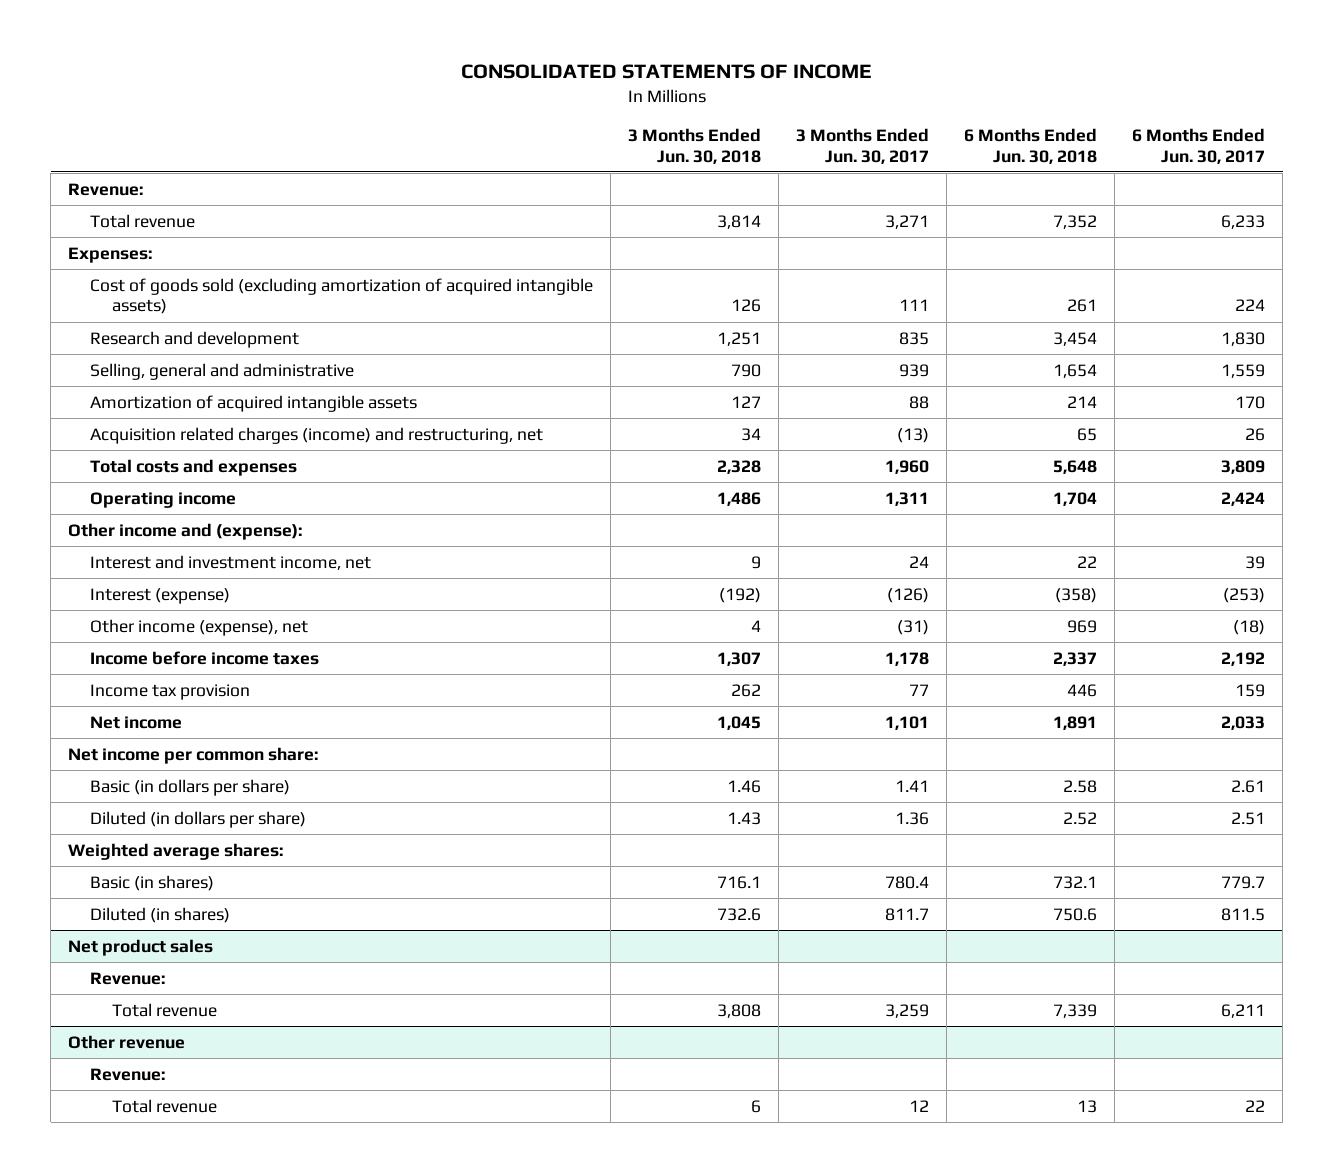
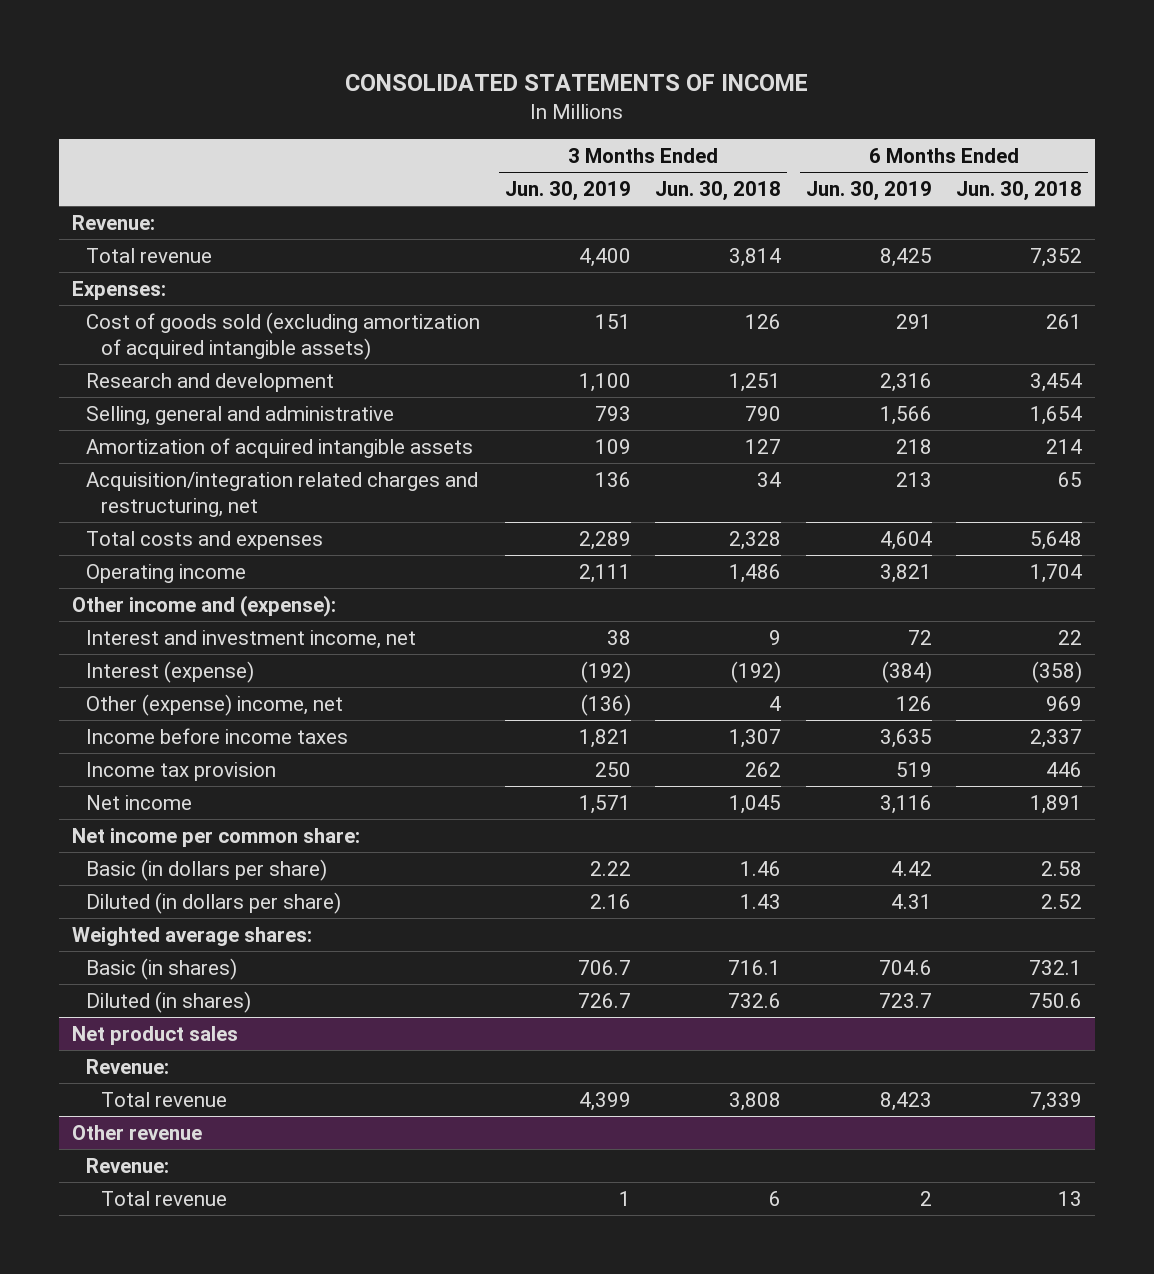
- | 3 Months Ended Jun. 30, 2018 | 3 Months Ended Jun. 30, 2017 | 6 Months Ended Jun. 30, 2018 | 6 Months Ended Jun. 30, 2017
+ | 3 Months Ended Jun. 30, 2019 | 3 Months Ended Jun. 30, 2018 | 6 Months Ended Jun. 30, 2019 | 6 Months Ended Jun. 30, 2018
- Acquisition related charges (income) and restructuring, net | 34 | (13) | 65 | 26
+ Acquisition/integration related charges and restructuring, net | 136 | 34 | 213 | 65
- Other income (expense), net | 4 | (31) | 969 | (18)
+ Other (expense) income, net | (136) | 4 | 126 | 969

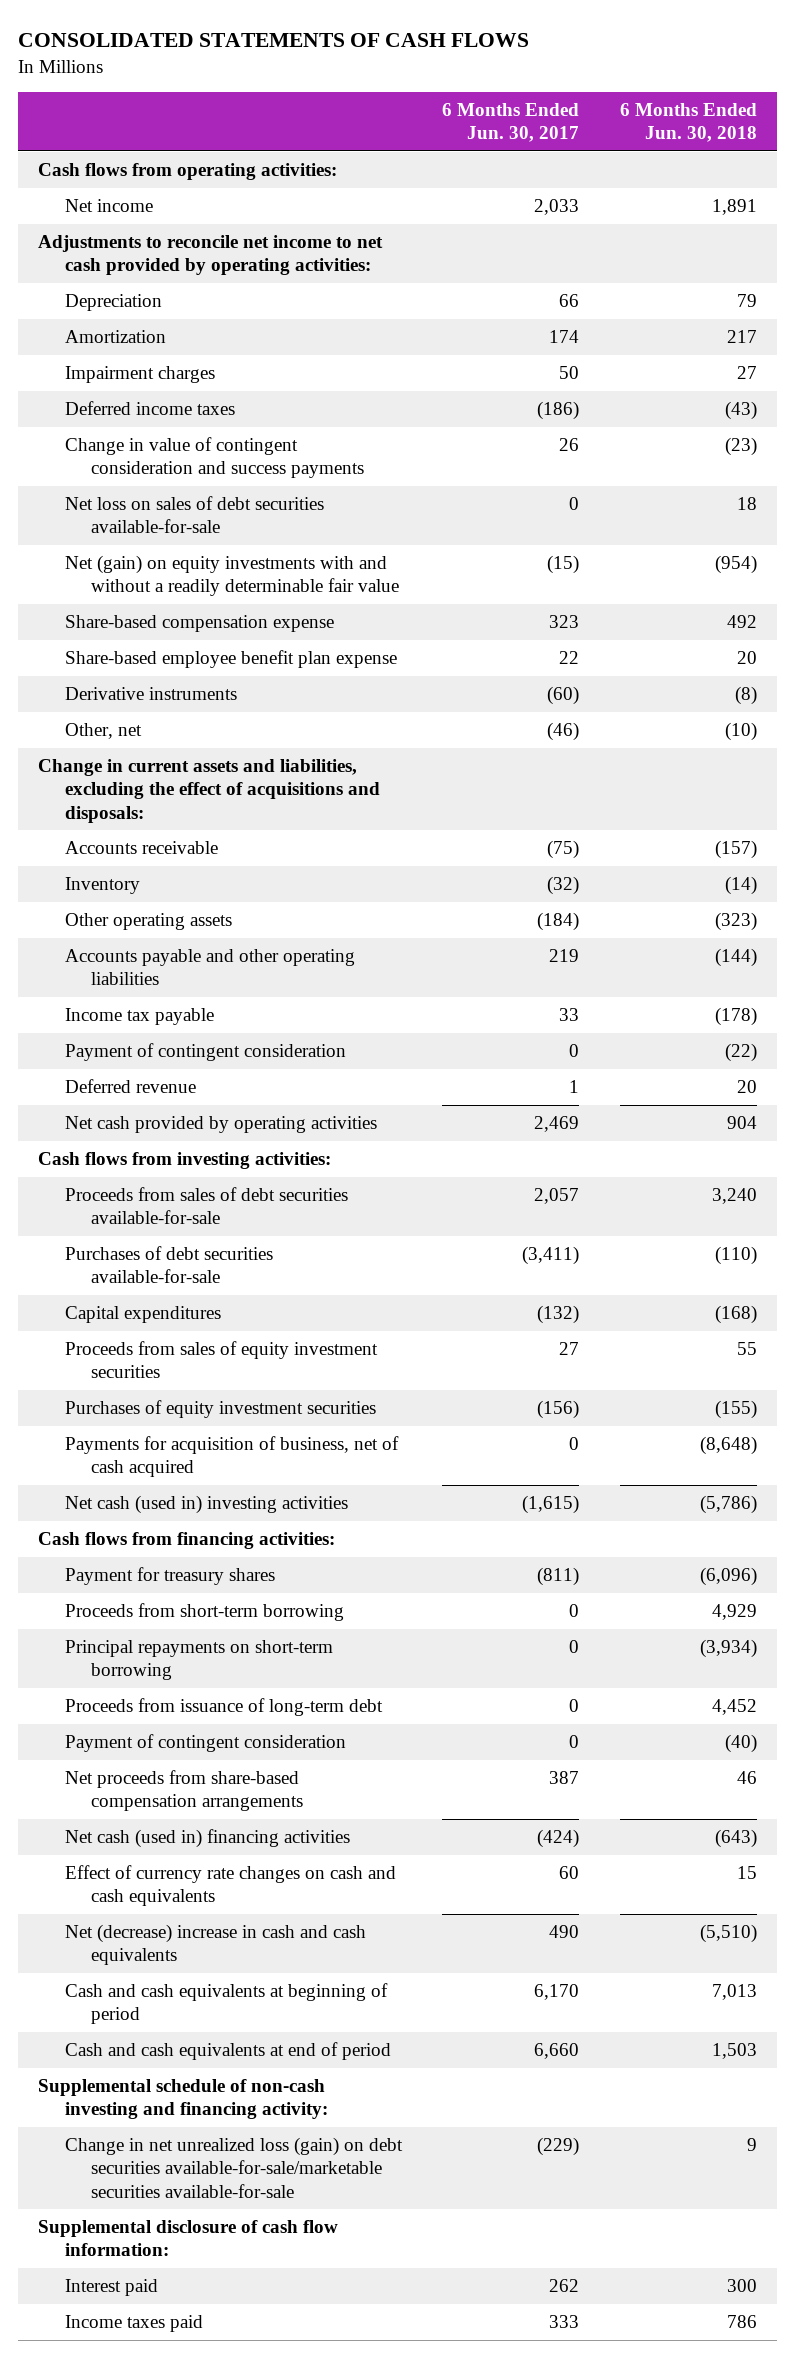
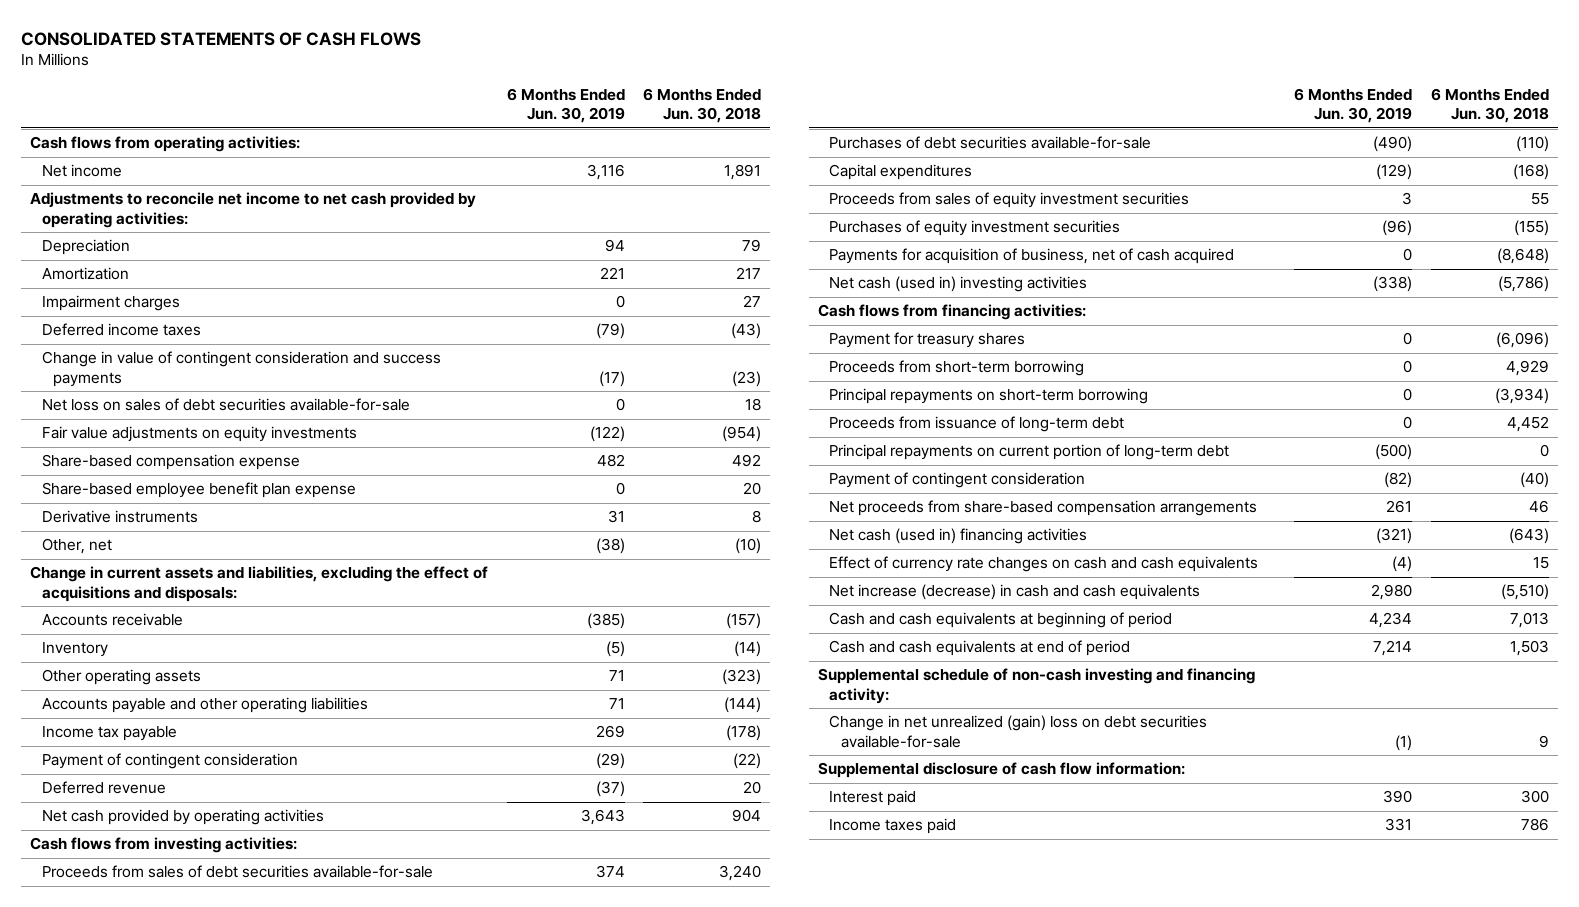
- | 6 Months Ended Jun. 30, 2017 | 6 Months Ended Jun. 30, 2018
+ | 6 Months Ended Jun. 30, 2019 | 6 Months Ended Jun. 30, 2018
- Net (gain) on equity investments with and without a readily determinable fair value | (15) | (954)
+ Fair value adjustments on equity investments | (122) | (954)
- Derivative instruments | (60) | (8)
+ Derivative instruments | 31 | 8
+ Principal repayments on current portion of long-term debt | (500) | 0
- Net (decrease) increase in cash and cash equivalents | 490 | (5,510)
+ Net increase (decrease) in cash and cash equivalents | 2,980 | (5,510)
- Change in net unrealized loss (gain) on debt securities available-for-sale/marketable securities available-for-sale | (229) | 9
+ Change in net unrealized (gain) loss on debt securities available-for-sale | (1) | 9

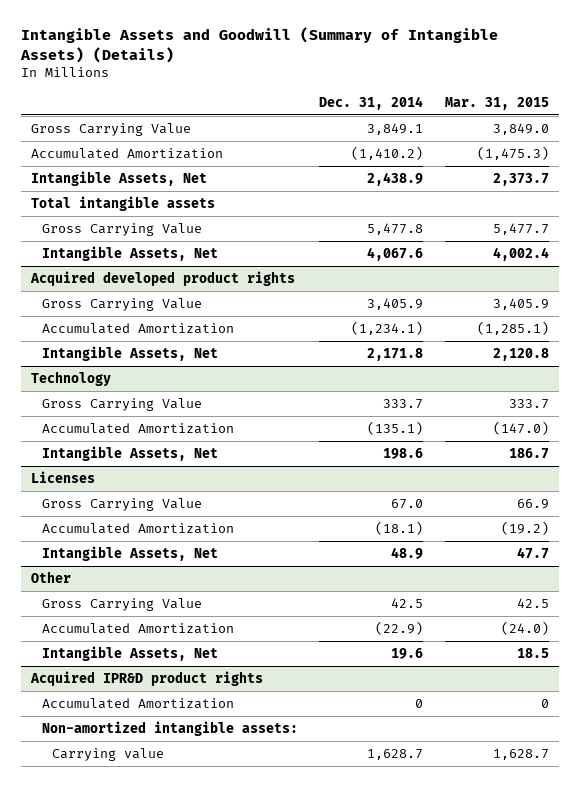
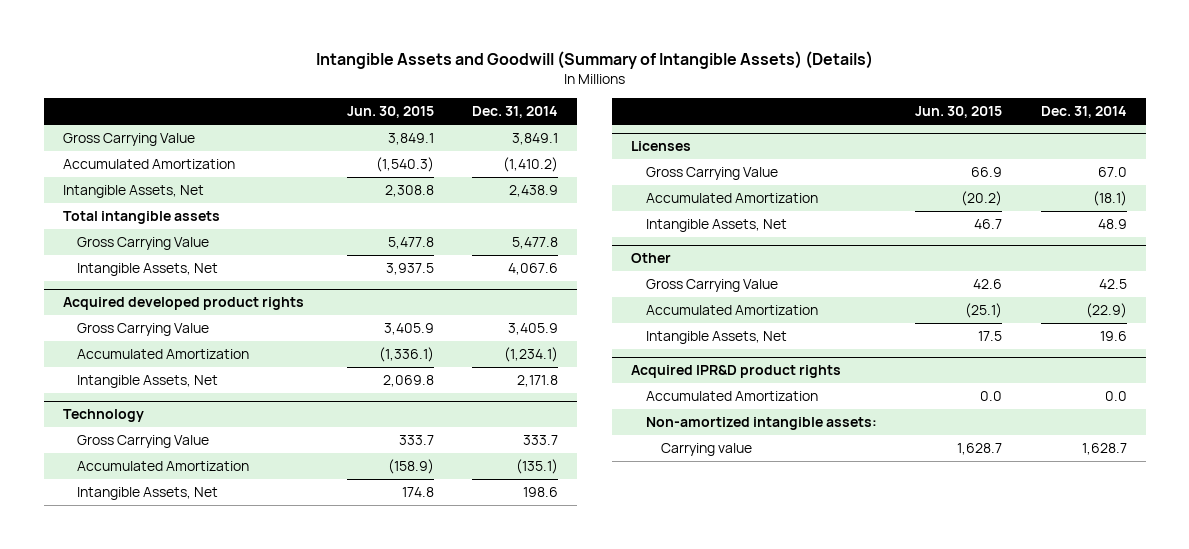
- | Dec. 31, 2014 | Mar. 31, 2015
+ | Jun. 30, 2015 | Dec. 31, 2014
@ Acquired IPR&D product rights
- Accumulated Amortization | 0 | 0
+ Accumulated Amortization | 0.0 | 0.0

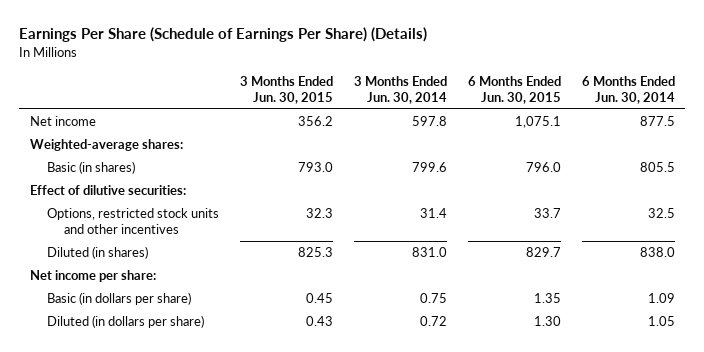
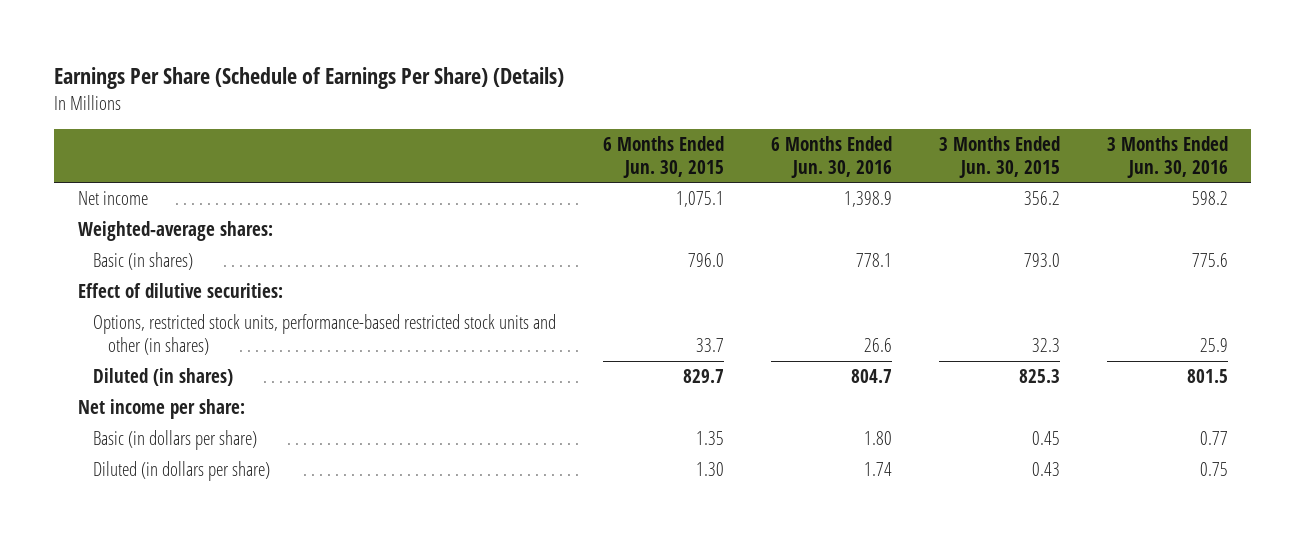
- | 3 Months Ended Jun. 30, 2015 | 3 Months Ended Jun. 30, 2014 | 6 Months Ended Jun. 30, 2015 | 6 Months Ended Jun. 30, 2014
+ | 6 Months Ended Jun. 30, 2015 | 6 Months Ended Jun. 30, 2016 | 3 Months Ended Jun. 30, 2015 | 3 Months Ended Jun. 30, 2016
- Options, restricted stock units and other incentives | 32.3 | 31.4 | 33.7 | 32.5
+ Options, restricted stock units, performance-based restricted stock units and other (in shares) | 33.7 | 26.6 | 32.3 | 25.9

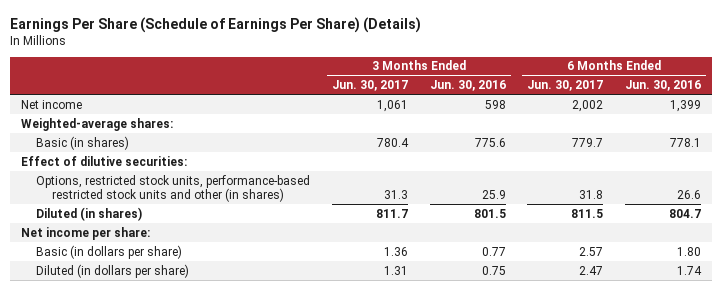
- | 6 Months Ended Jun. 30, 2015 | 6 Months Ended Jun. 30, 2016 | 3 Months Ended Jun. 30, 2015 | 3 Months Ended Jun. 30, 2016
+ | 3 Months Ended Jun. 30, 2017 | 3 Months Ended Jun. 30, 2016 | 6 Months Ended Jun. 30, 2017 | 6 Months Ended Jun. 30, 2016
- Net income | 1,075.1 | 1,398.9 | 356.2 | 598.2
+ Net income | 1,061 | 598 | 2,002 | 1,399

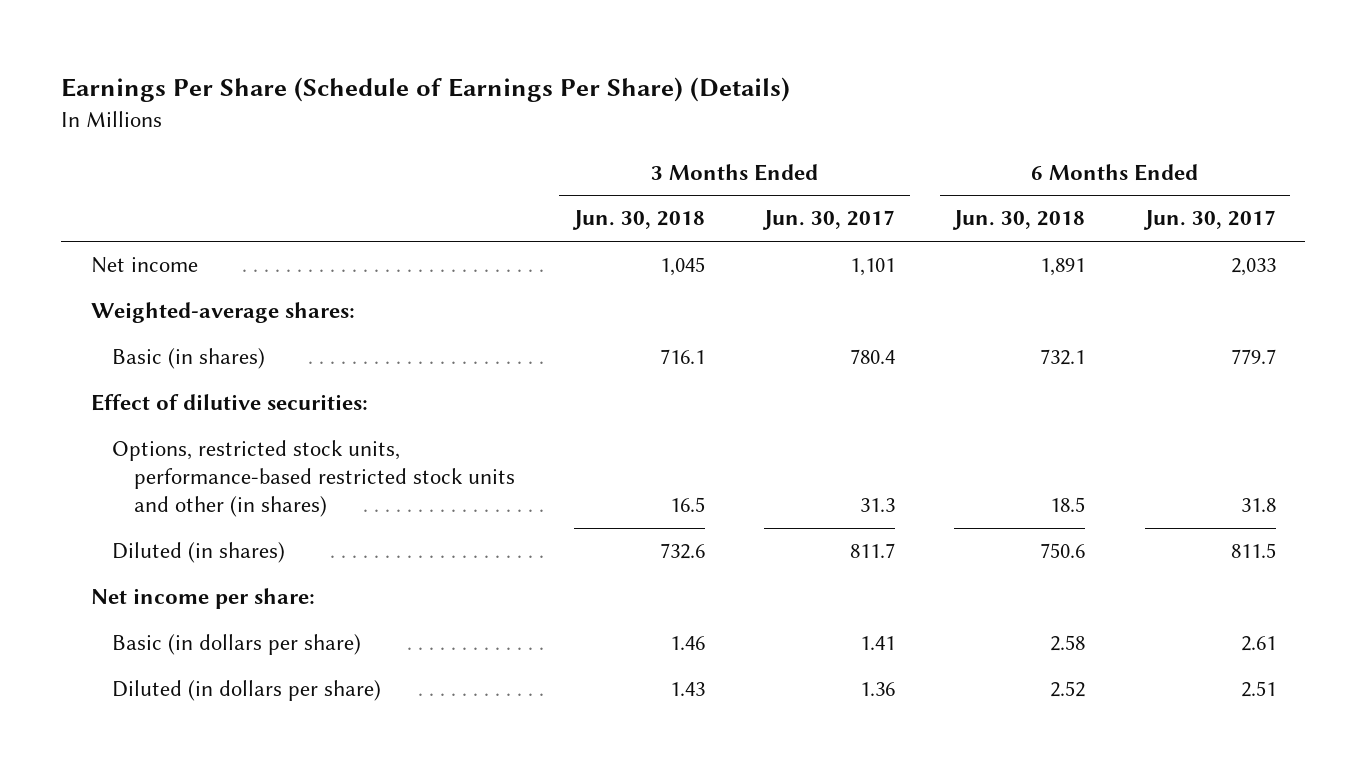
- | 3 Months Ended Jun. 30, 2017 | 3 Months Ended Jun. 30, 2016 | 6 Months Ended Jun. 30, 2017 | 6 Months Ended Jun. 30, 2016
+ | 3 Months Ended Jun. 30, 2018 | 3 Months Ended Jun. 30, 2017 | 6 Months Ended Jun. 30, 2018 | 6 Months Ended Jun. 30, 2017
- Net income | 1,061 | 598 | 2,002 | 1,399
+ Net income | 1,045 | 1,101 | 1,891 | 2,033
- Basic (in dollars per share) | 1.36 | 0.77 | 2.57 | 1.80
- Diluted (in dollars per share) | 1.31 | 0.75 | 2.47 | 1.74
+ Basic (in dollars per share) | 1.46 | 1.41 | 2.58 | 2.61
+ Diluted (in dollars per share) | 1.43 | 1.36 | 2.52 | 2.51

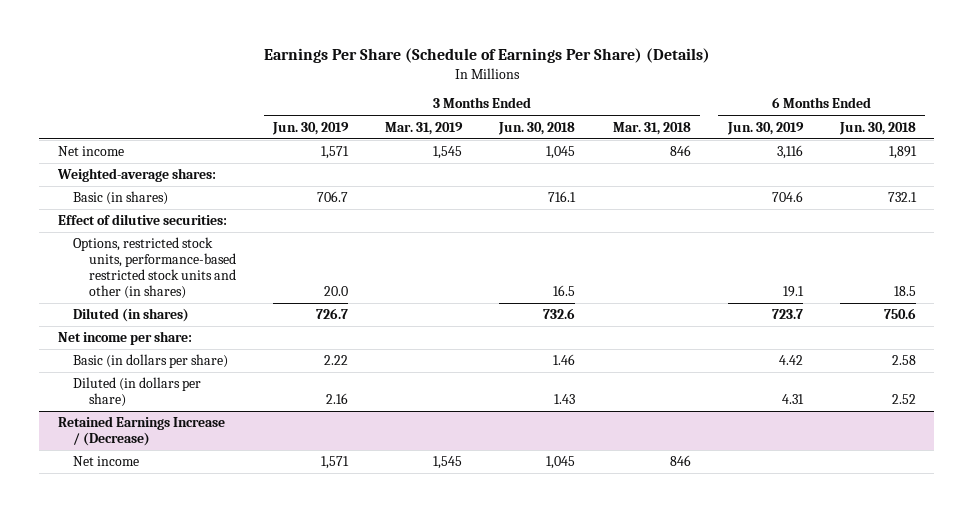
- | 3 Months Ended Jun. 30, 2018 | 3 Months Ended Jun. 30, 2017 | 6 Months Ended Jun. 30, 2018 | 6 Months Ended Jun. 30, 2017
+ | 3 Months Ended Jun. 30, 2019 | 3 Months Ended Mar. 31, 2019 | 3 Months Ended Jun. 30, 2018 | 3 Months Ended Mar. 31, 2018 | 6 Months Ended Jun. 30, 2019 | 6 Months Ended Jun. 30, 2018
+ Retained Earnings Increase / (Decrease)
+ Net income | 1,571 | 1,545 | 1,045 | 846 | |

